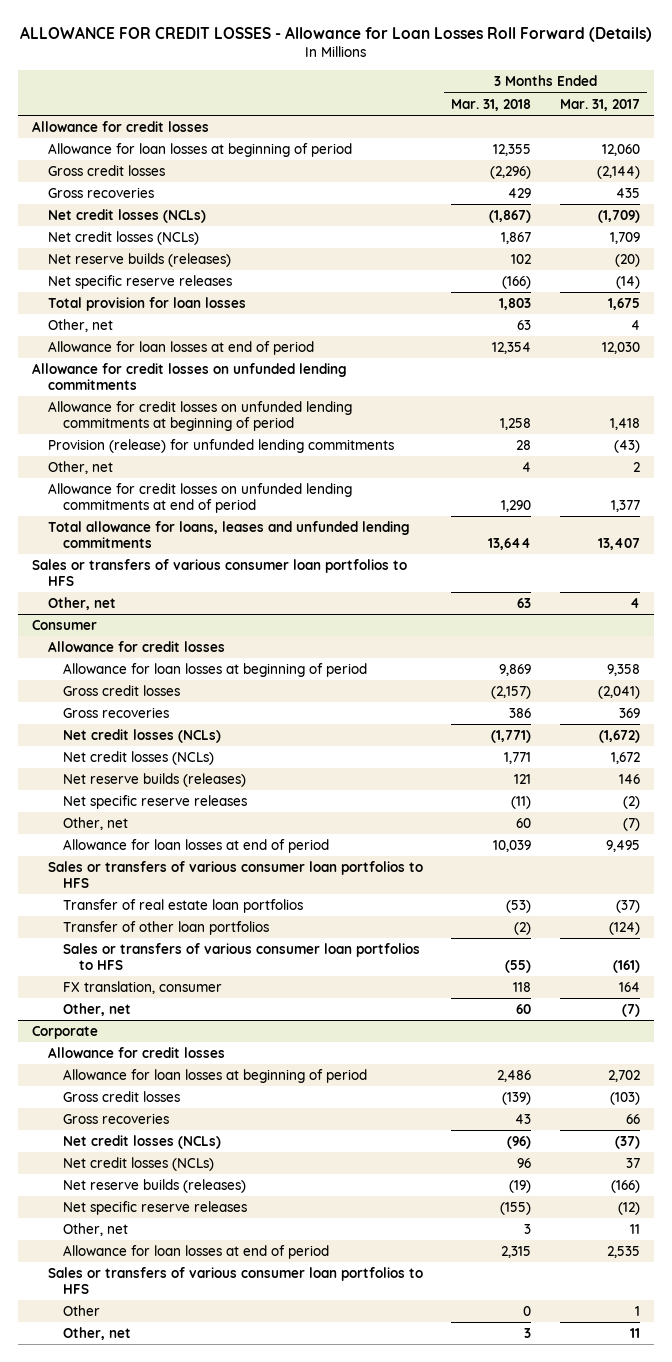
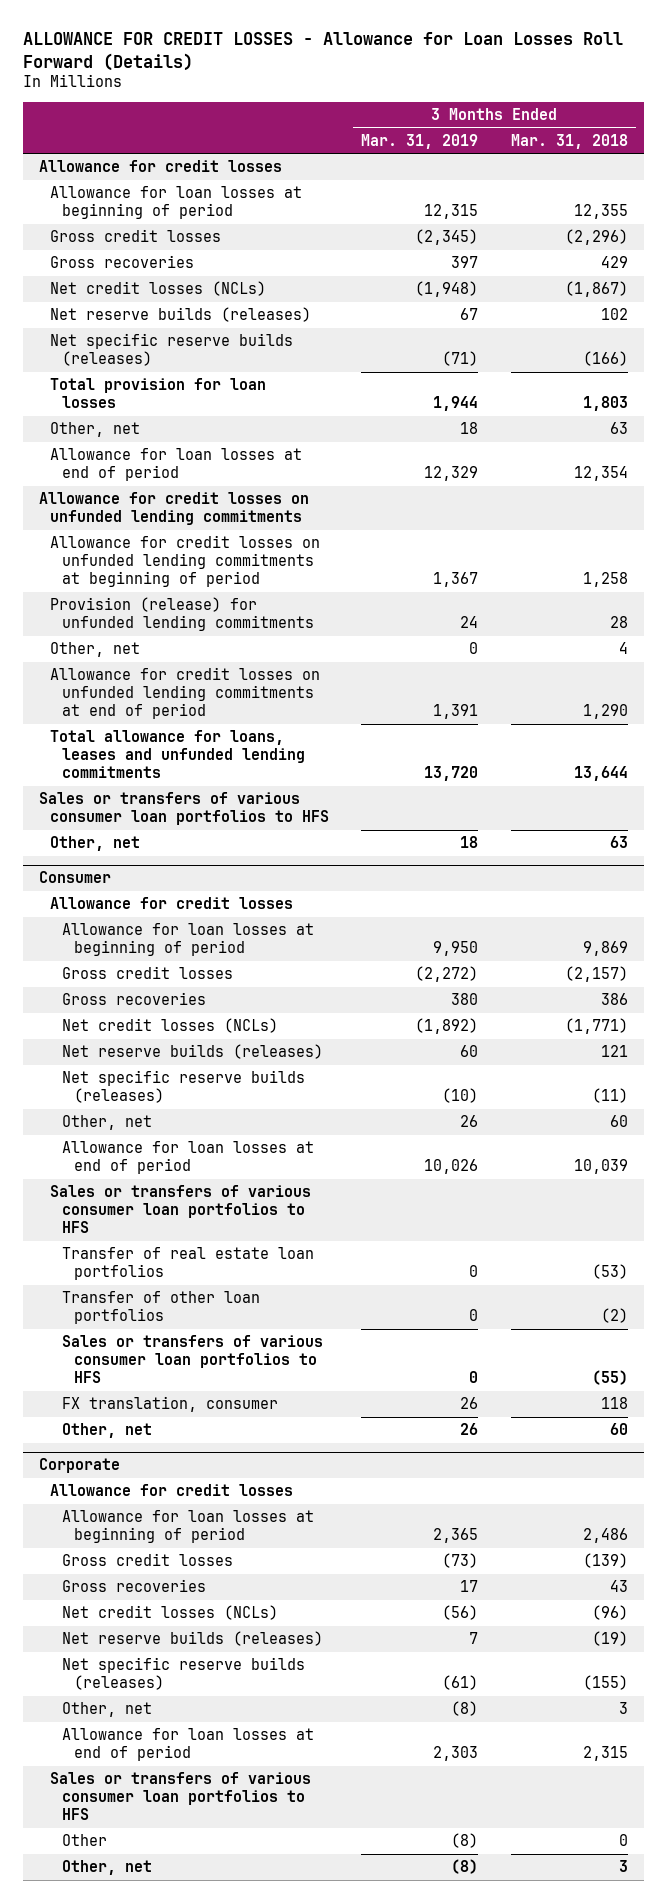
- | 3 Months Ended Mar. 31, 2018 | 3 Months Ended Mar. 31, 2017
+ | 3 Months Ended Mar. 31, 2019 | 3 Months Ended Mar. 31, 2018
- Net credit losses (NCLs) | 1,867 | 1,709
- Net specific reserve releases | (166) | (14)
+ Net specific reserve builds (releases) | (71) | (166)
@ Consumer
- Net credit losses (NCLs) | 1,771 | 1,672
- Net specific reserve releases | (11) | (2)
+ Net specific reserve builds (releases) | (10) | (11)
@ Corporate
- Net credit losses (NCLs) | 96 | 37
- Net specific reserve releases | (155) | (12)
+ Net specific reserve builds (releases) | (61) | (155)

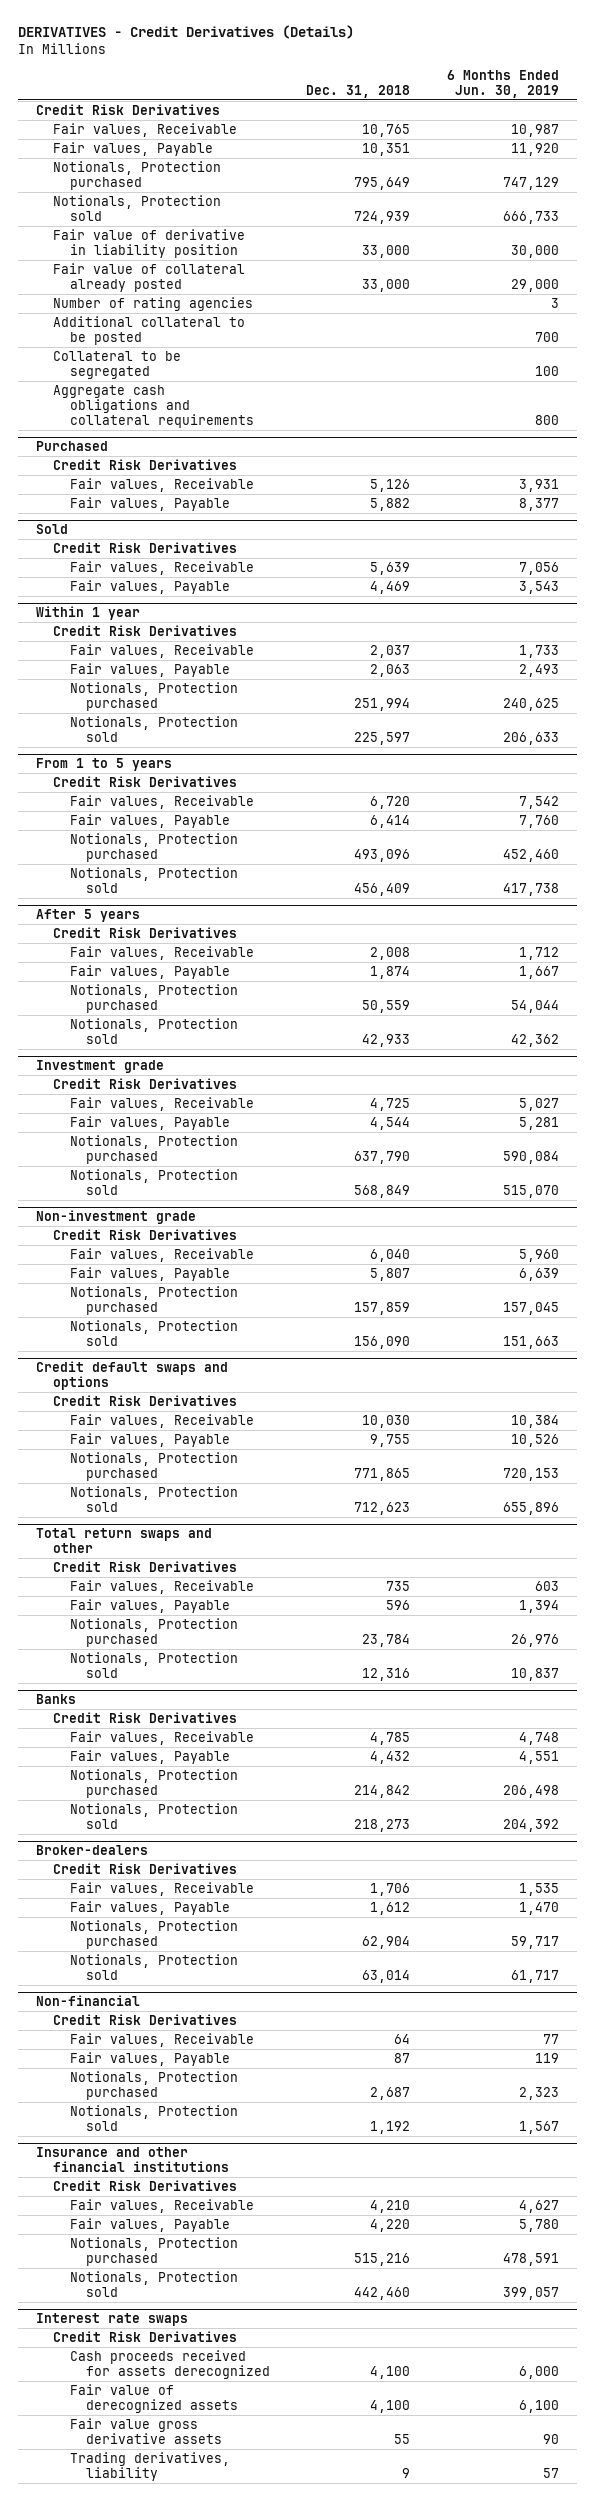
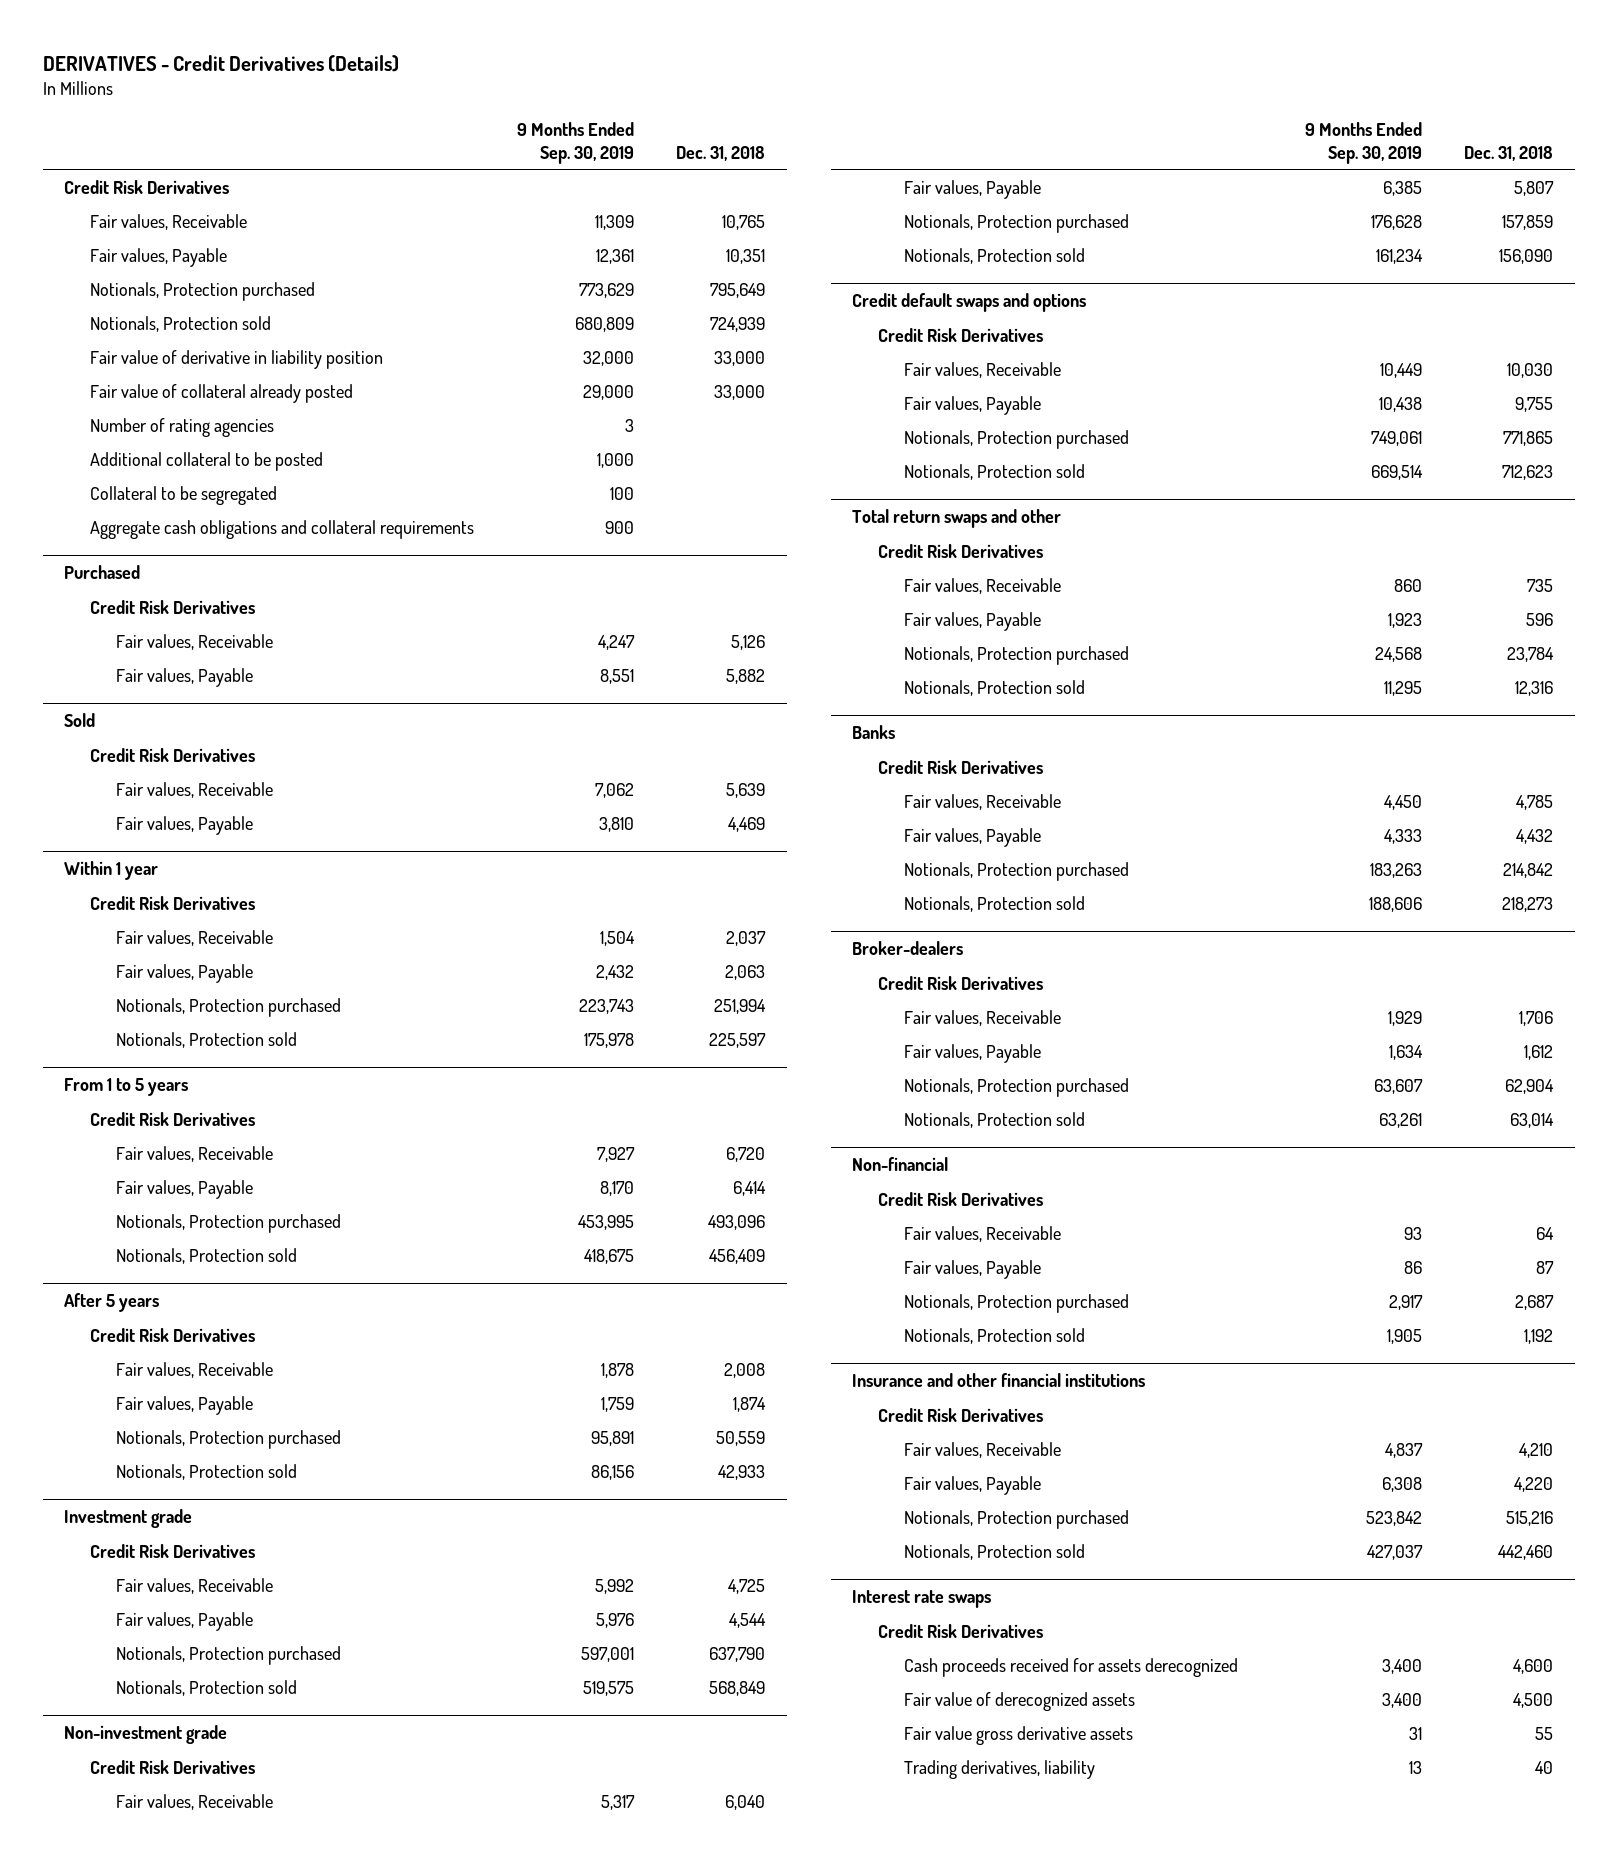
- | Dec. 31, 2018 | 6 Months Ended Jun. 30, 2019
+ | 9 Months Ended Sep. 30, 2019 | Dec. 31, 2018
@ Interest rate swaps
- Cash proceeds received for assets derecognized | 4,100 | 6,000
- Fair value of derecognized assets | 4,100 | 6,100
+ Cash proceeds received for assets derecognized | 3,400 | 4,600
+ Fair value of derecognized assets | 3,400 | 4,500
- Trading derivatives, liability | 9 | 57
+ Trading derivatives, liability | 13 | 40

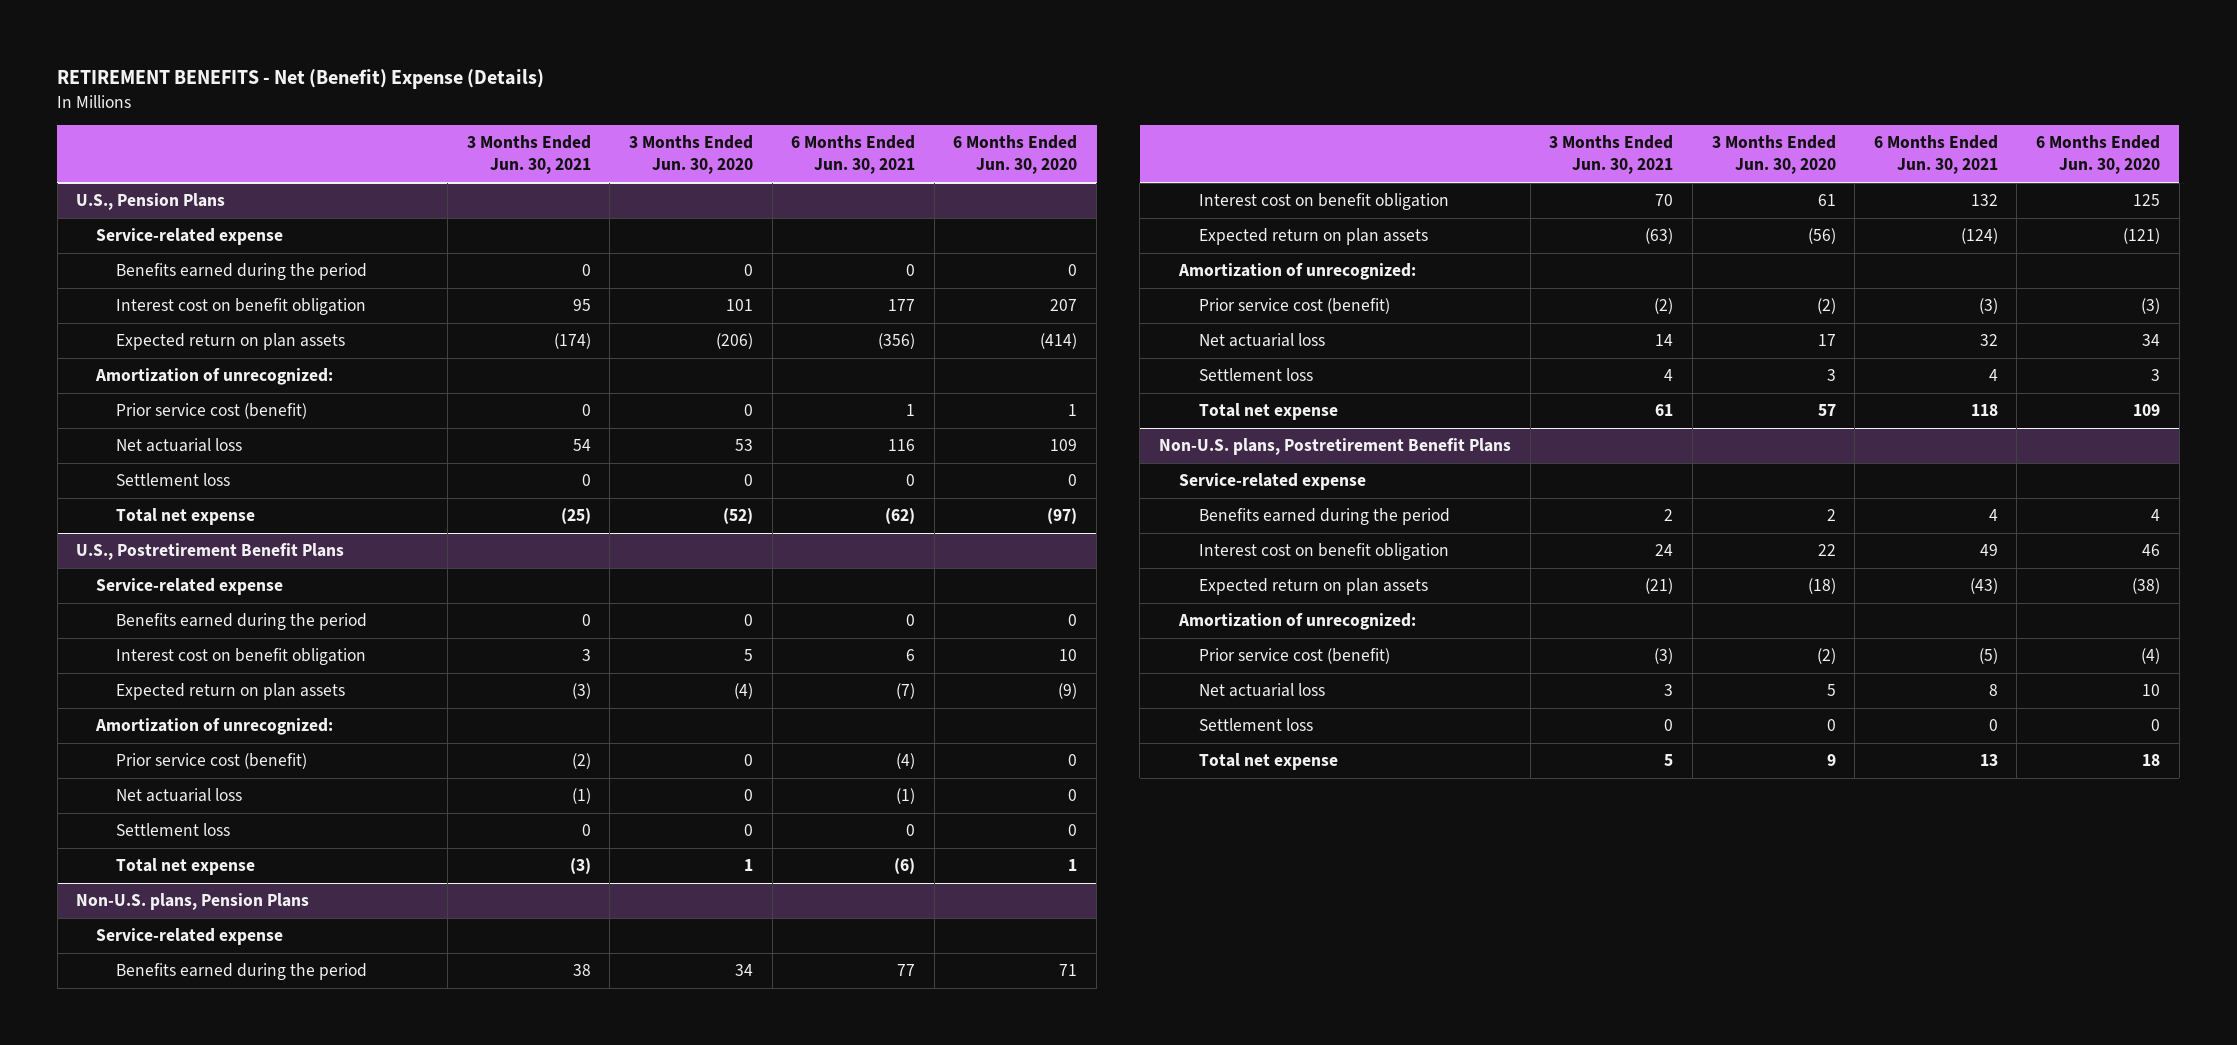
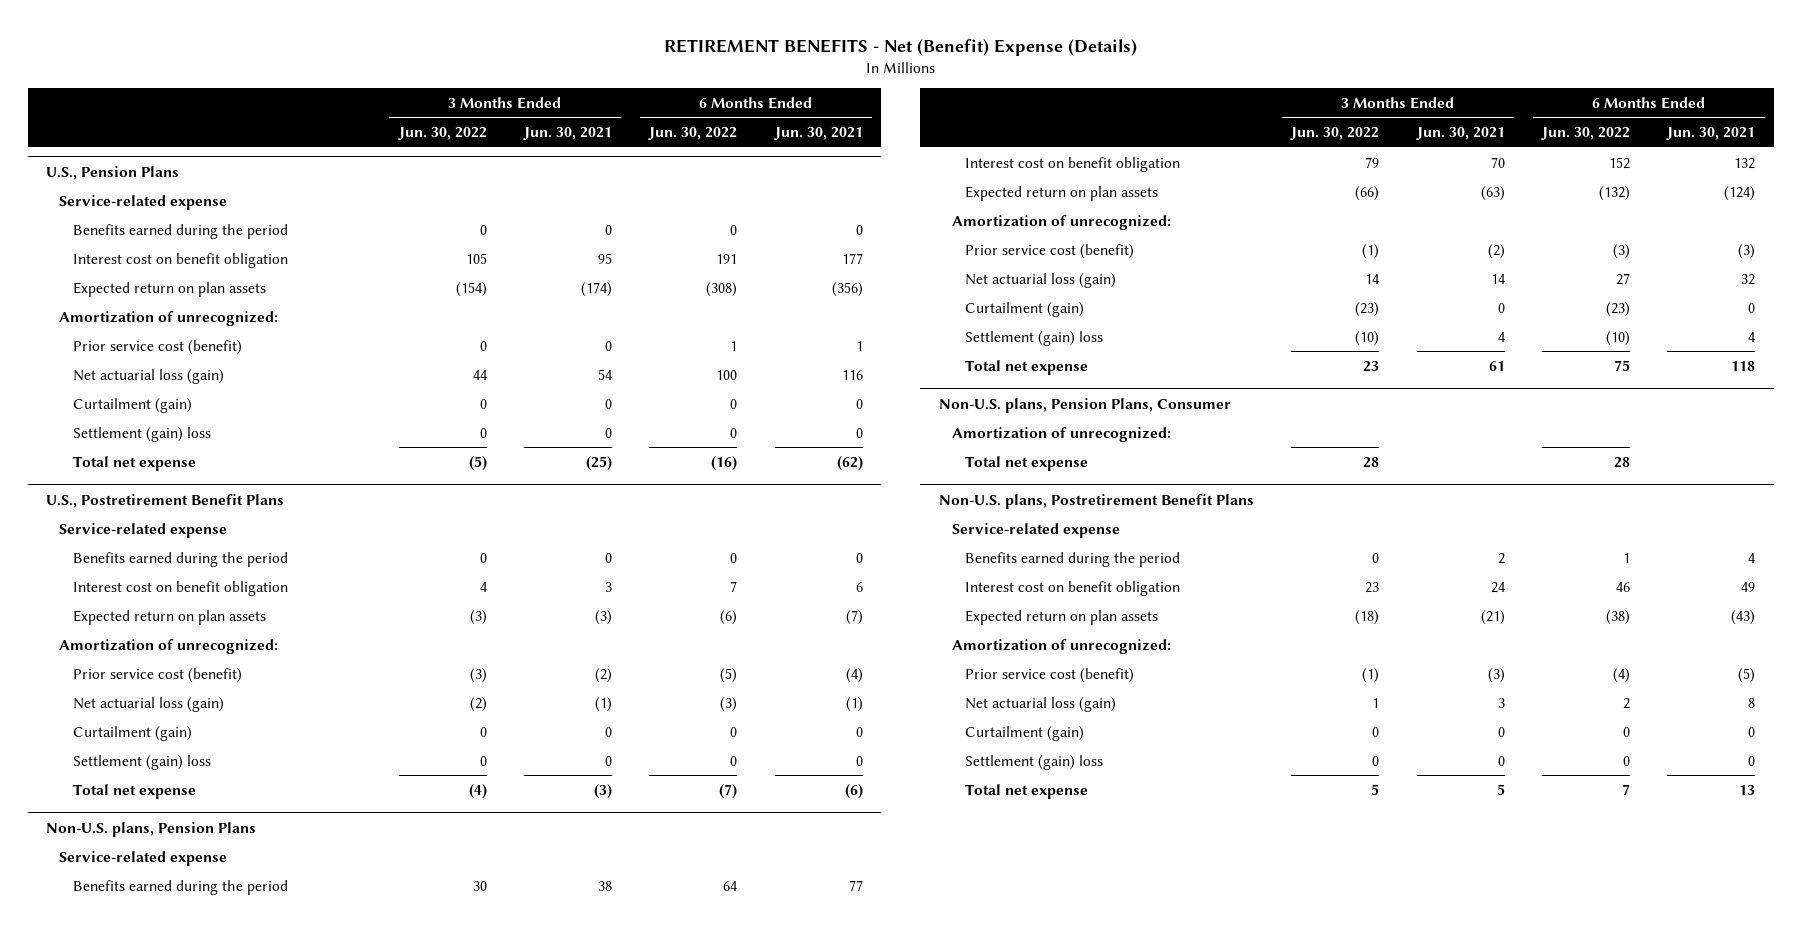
- | 3 Months Ended Jun. 30, 2021 | 3 Months Ended Jun. 30, 2020 | 6 Months Ended Jun. 30, 2021 | 6 Months Ended Jun. 30, 2020
+ | 3 Months Ended Jun. 30, 2022 | 3 Months Ended Jun. 30, 2021 | 6 Months Ended Jun. 30, 2022 | 6 Months Ended Jun. 30, 2021
@ U.S., Pension Plans
- Net actuarial loss | 54 | 53 | 116 | 109
- Settlement loss | 0 | 0 | 0 | 0
+ Net actuarial loss (gain) | 44 | 54 | 100 | 116
+ Curtailment (gain) | 0 | 0 | 0 | 0
+ Settlement (gain) loss | 0 | 0 | 0 | 0
@ U.S., Postretirement Benefit Plans
- Net actuarial loss | (1) | 0 | (1) | 0
- Settlement loss | 0 | 0 | 0 | 0
+ Net actuarial loss (gain) | (2) | (1) | (3) | (1)
+ Curtailment (gain) | 0 | 0 | 0 | 0
+ Settlement (gain) loss | 0 | 0 | 0 | 0
@ Non-U.S. plans, Pension Plans
- Net actuarial loss | 14 | 17 | 32 | 34
- Settlement loss | 4 | 3 | 4 | 3
+ Net actuarial loss (gain) | 14 | 14 | 27 | 32
+ Curtailment (gain) | (23) | 0 | (23) | 0
+ Settlement (gain) loss | (10) | 4 | (10) | 4
+ Non-U.S. plans, Pension Plans, Consumer
+ Amortization of unrecognized:
+ Total net expense | 28 | | 28 |
@ Non-U.S. plans, Postretirement Benefit Plans
- Net actuarial loss | 3 | 5 | 8 | 10
- Settlement loss | 0 | 0 | 0 | 0
+ Net actuarial loss (gain) | 1 | 3 | 2 | 8
+ Curtailment (gain) | 0 | 0 | 0 | 0
+ Settlement (gain) loss | 0 | 0 | 0 | 0

